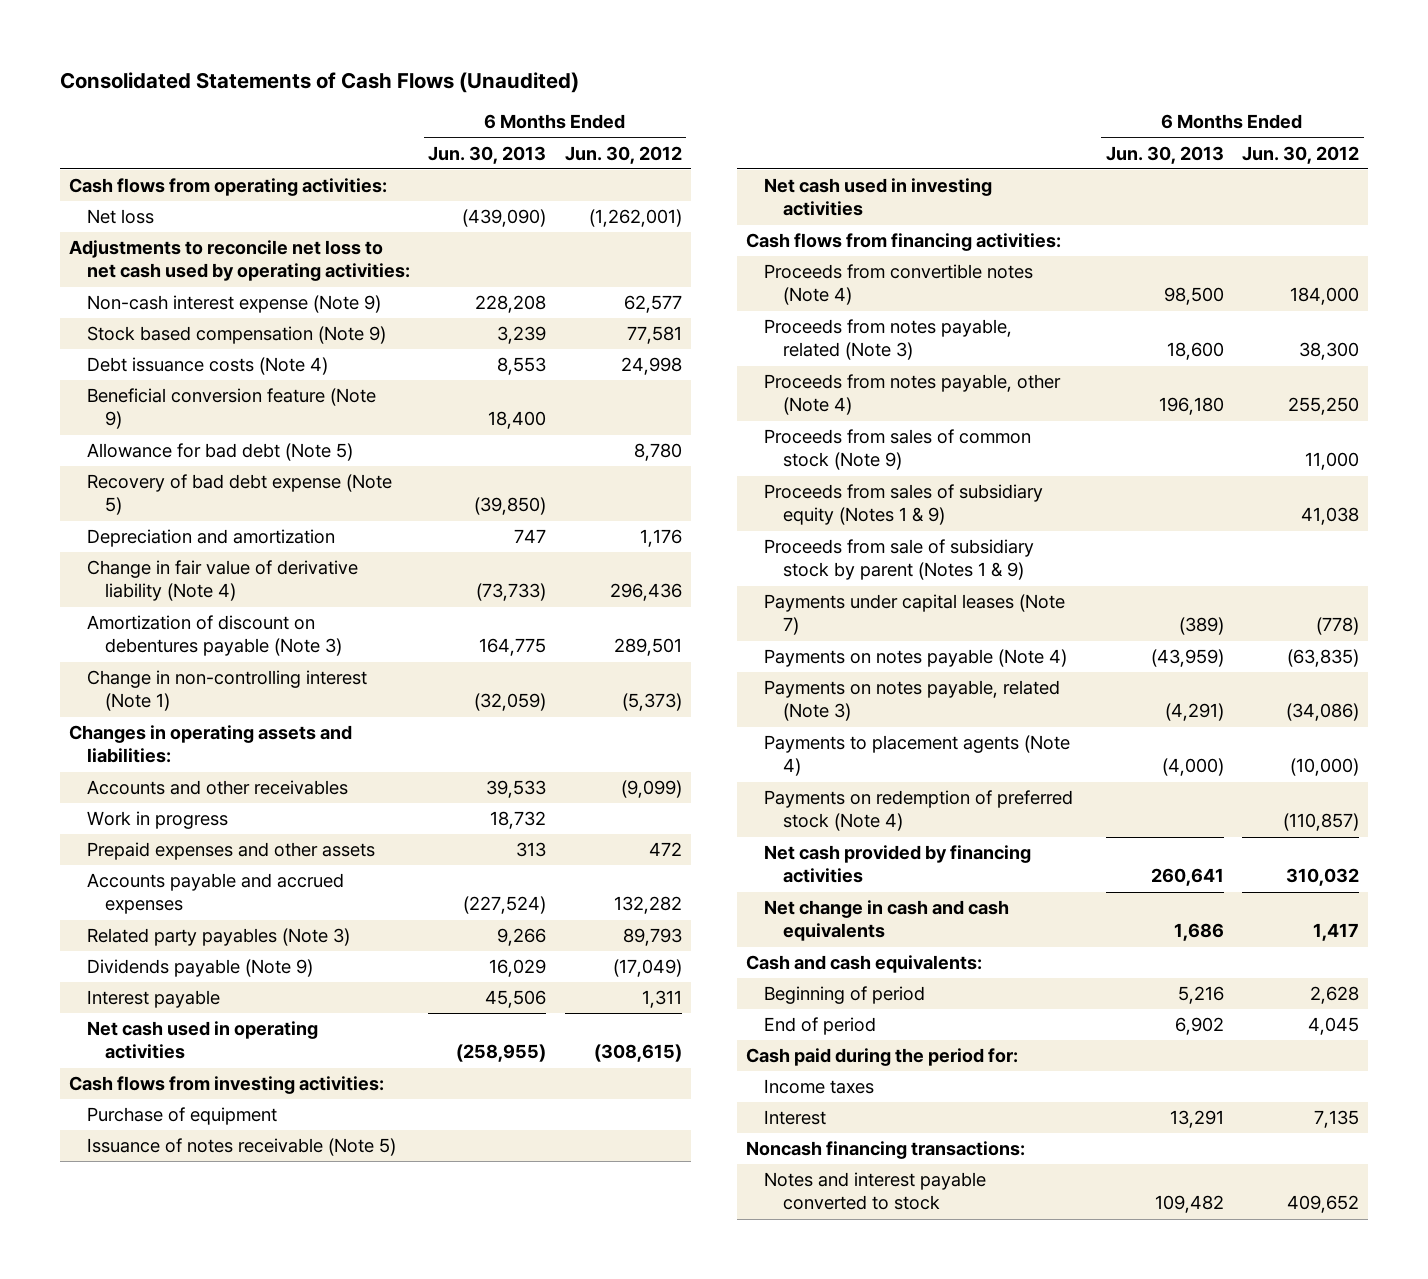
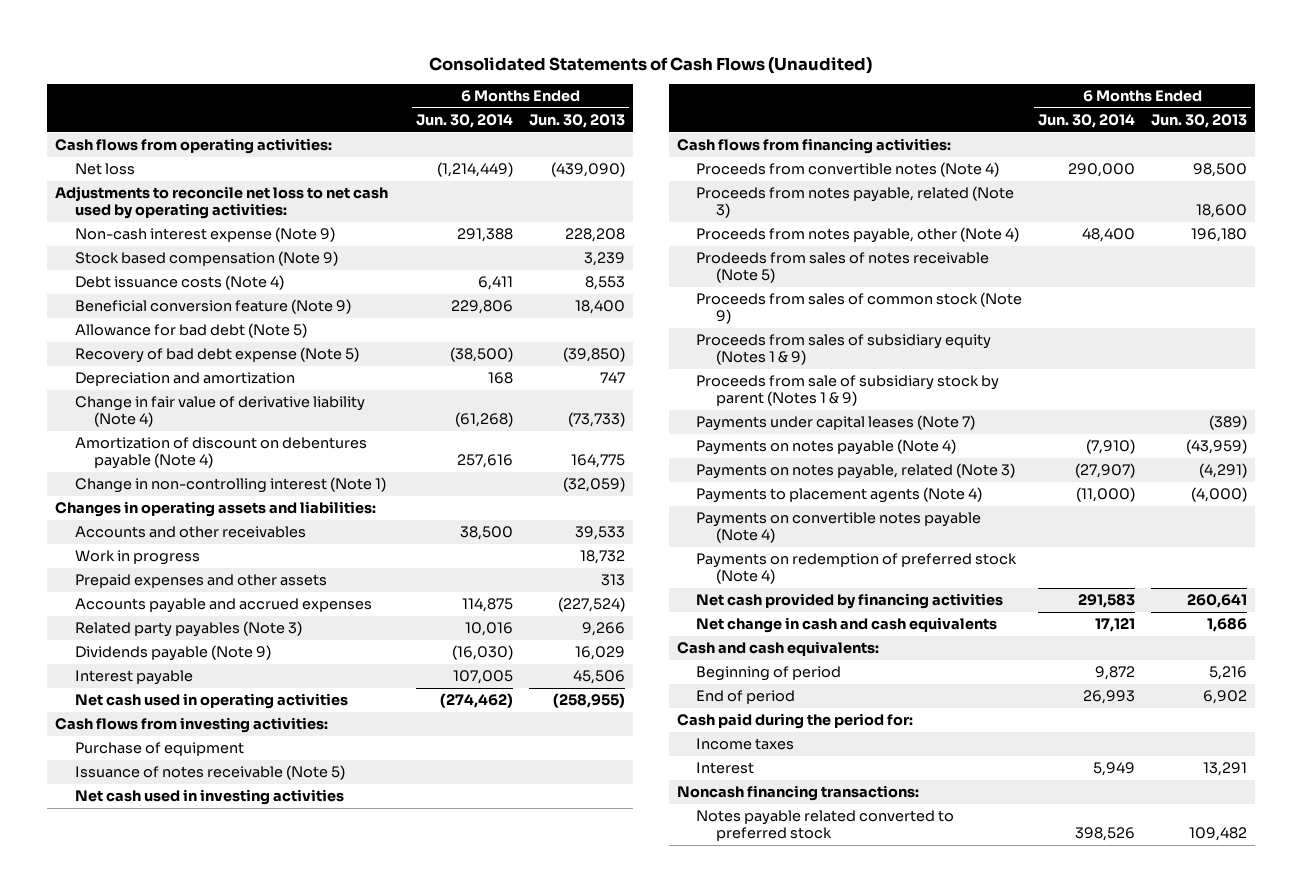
- | 6 Months Ended Jun. 30, 2013 | 6 Months Ended Jun. 30, 2012
+ | 6 Months Ended Jun. 30, 2014 | 6 Months Ended Jun. 30, 2013
- Amortization of discount on debentures payable (Note 3) | 164,775 | 289,501
+ Amortization of discount on debentures payable (Note 4) | 257,616 | 164,775
+ Prodeeds from sales of notes receivable (Note 5)
+ Payments on convertible notes payable (Note 4)
- Notes and interest payable converted to stock | 109,482 | 409,652
+ Notes payable related converted to preferred stock | 398,526 | 109,482

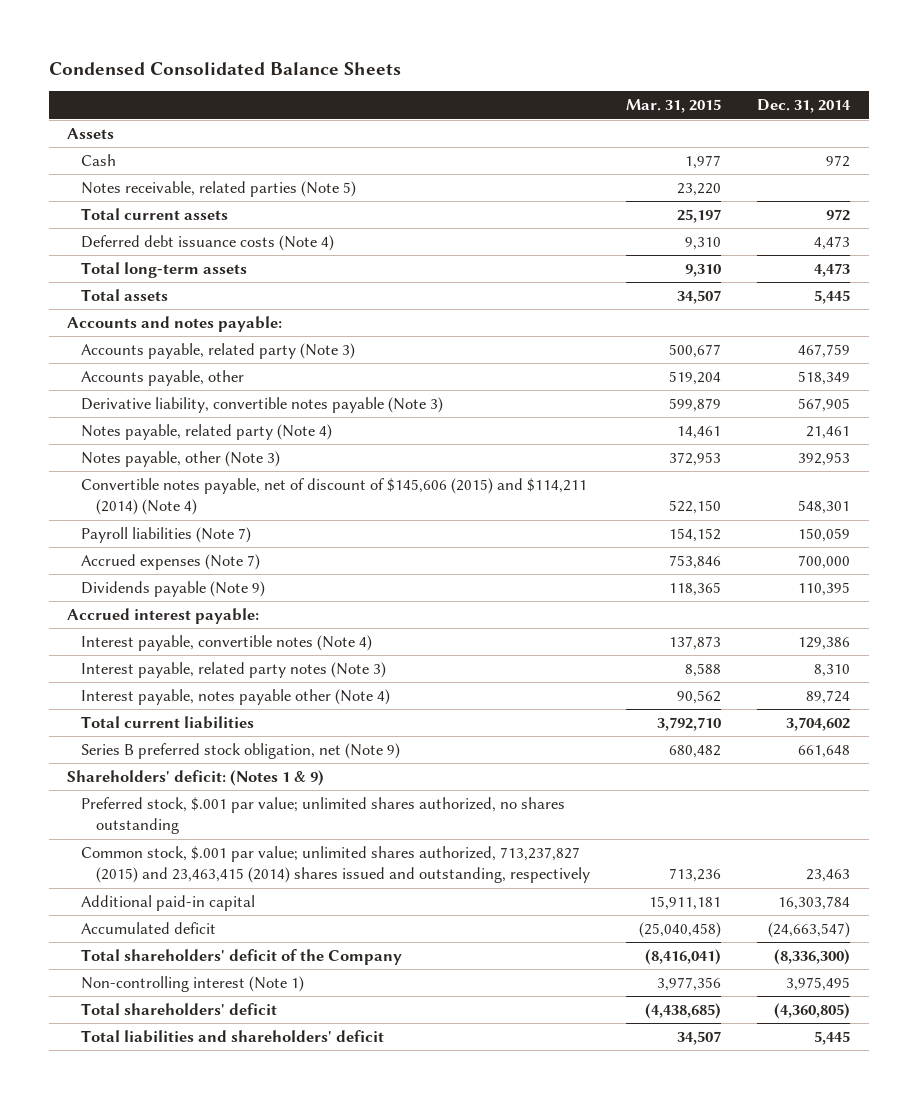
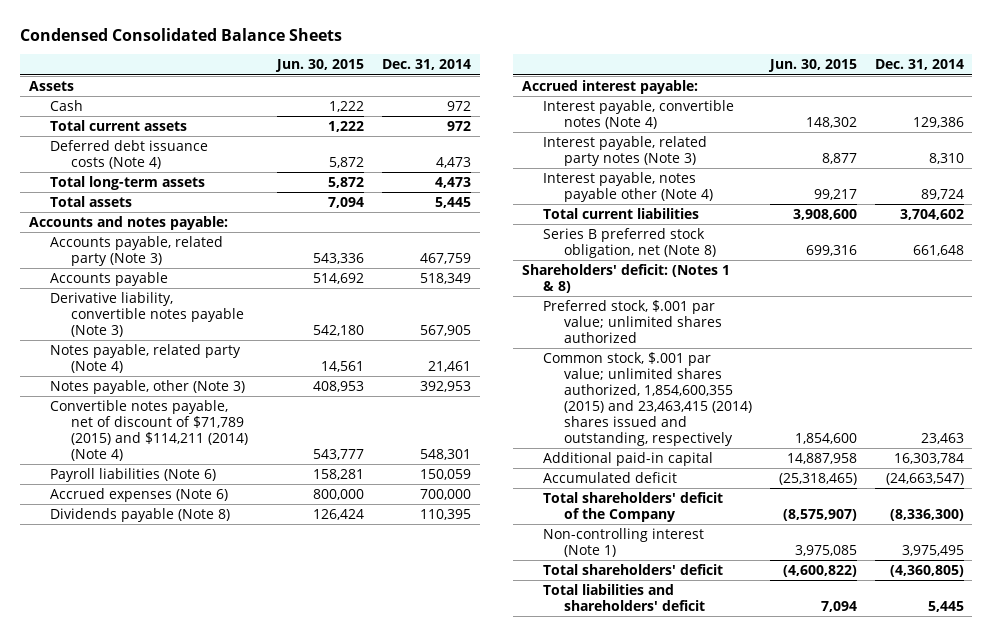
- | Mar. 31, 2015 | Dec. 31, 2014
+ | Jun. 30, 2015 | Dec. 31, 2014
- Notes receivable, related parties (Note 5) | 23,220 |
- Accounts payable, other | 519,204 | 518,349
+ Accounts payable | 514,692 | 518,349
- Convertible notes payable, net of discount of $145,606 (2015) and $114,211 (2014) (Note 4) | 522,150 | 548,301
- Payroll liabilities (Note 7) | 154,152 | 150,059
- Accrued expenses (Note 7) | 753,846 | 700,000
- Dividends payable (Note 9) | 118,365 | 110,395
+ Convertible notes payable, net of discount of $71,789 (2015) and $114,211 (2014) (Note 4) | 543,777 | 548,301
+ Payroll liabilities (Note 6) | 158,281 | 150,059
+ Accrued expenses (Note 6) | 800,000 | 700,000
+ Dividends payable (Note 8) | 126,424 | 110,395
- Series B preferred stock obligation, net (Note 9) | 680,482 | 661,648
- Shareholders' deficit: (Notes 1 & 9)
- Preferred stock, $.001 par value; unlimited shares authorized, no shares outstanding
- Common stock, $.001 par value; unlimited shares authorized, 713,237,827 (2015) and 23,463,415 (2014) shares issued and outstanding, respectively | 713,236 | 23,463
+ Series B preferred stock obligation, net (Note 8) | 699,316 | 661,648
+ Shareholders' deficit: (Notes 1 & 8)
+ Preferred stock, $.001 par value; unlimited shares authorized
+ Common stock, $.001 par value; unlimited shares authorized, 1,854,600,355 (2015) and 23,463,415 (2014) shares issued and outstanding, respectively | 1,854,600 | 23,463

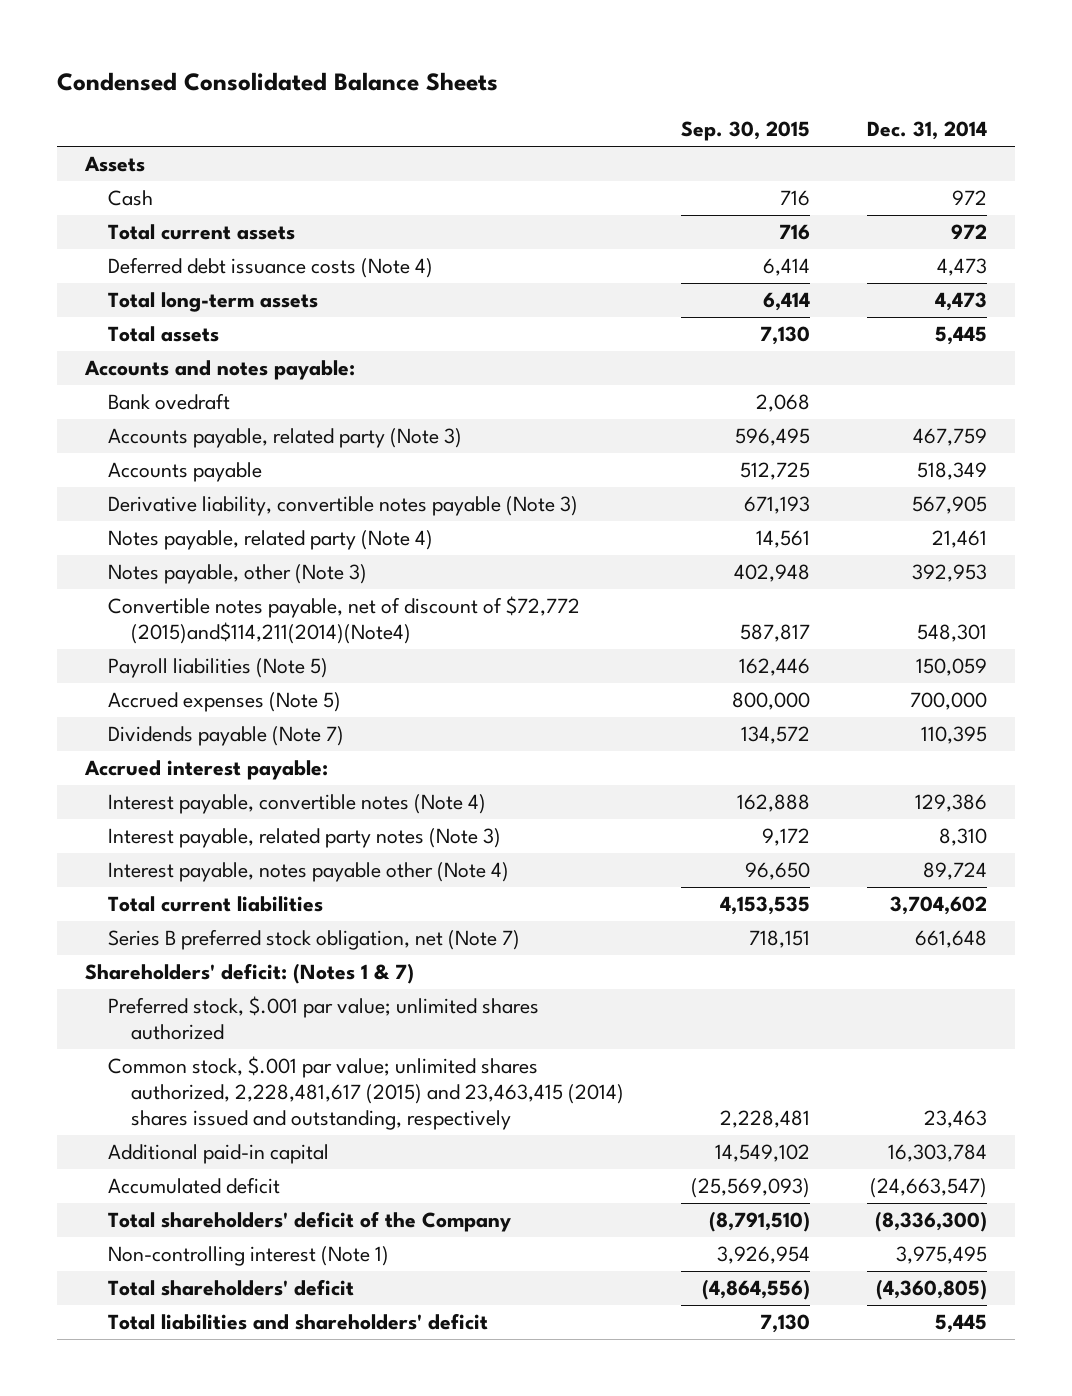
- | Jun. 30, 2015 | Dec. 31, 2014
+ | Sep. 30, 2015 | Dec. 31, 2014
+ Bank ovedraft | 2,068 |
- Convertible notes payable, net of discount of $71,789 (2015) and $114,211 (2014) (Note 4) | 543,777 | 548,301
- Payroll liabilities (Note 6) | 158,281 | 150,059
- Accrued expenses (Note 6) | 800,000 | 700,000
- Dividends payable (Note 8) | 126,424 | 110,395
+ Convertible notes payable, net of discount of $72,772 (2015)and$114,211(2014)(Note4) | 587,817 | 548,301
+ Payroll liabilities (Note 5) | 162,446 | 150,059
+ Accrued expenses (Note 5) | 800,000 | 700,000
+ Dividends payable (Note 7) | 134,572 | 110,395
- Series B preferred stock obligation, net (Note 8) | 699,316 | 661,648
- Shareholders' deficit: (Notes 1 & 8)
+ Series B preferred stock obligation, net (Note 7) | 718,151 | 661,648
+ Shareholders' deficit: (Notes 1 & 7)
- Common stock, $.001 par value; unlimited shares authorized, 1,854,600,355 (2015) and 23,463,415 (2014) shares issued and outstanding, respectively | 1,854,600 | 23,463
+ Common stock, $.001 par value; unlimited shares authorized, 2,228,481,617 (2015) and 23,463,415 (2014) shares issued and outstanding, respectively | 2,228,481 | 23,463

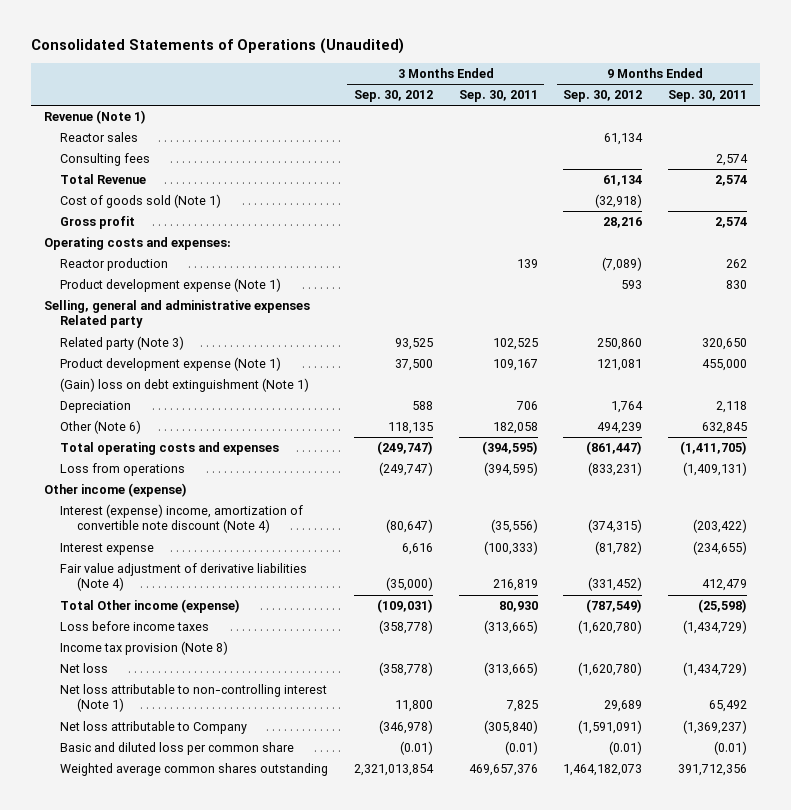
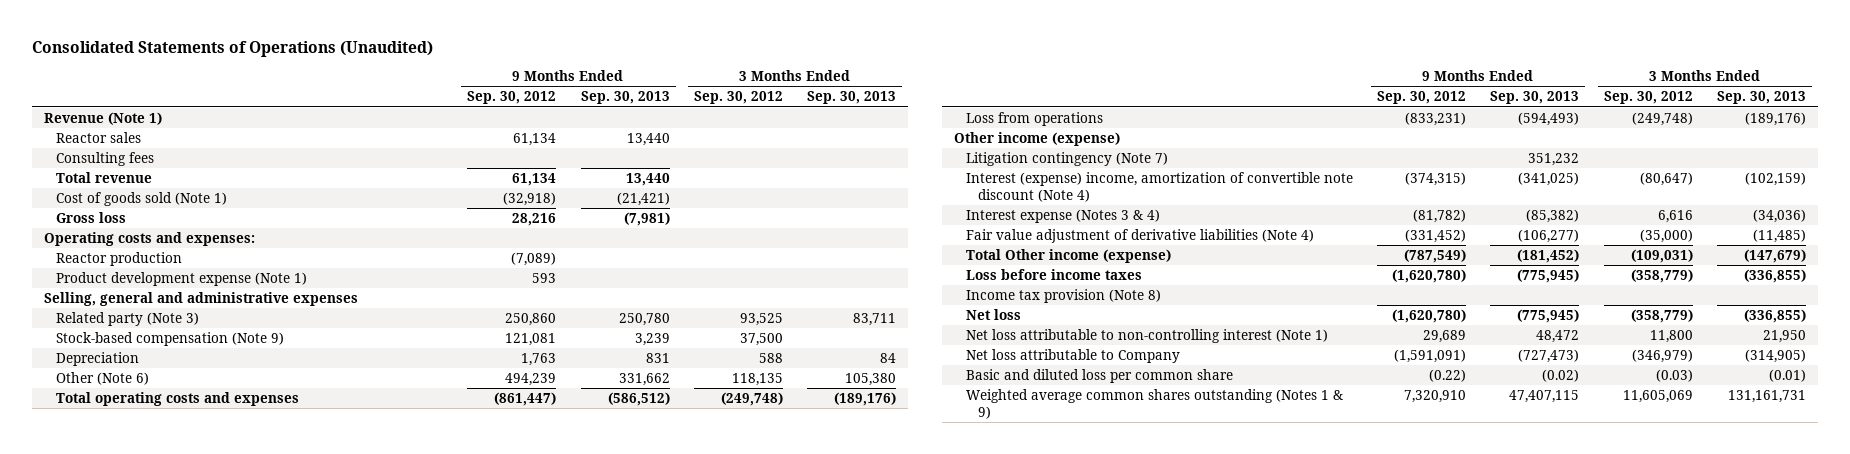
- | 3 Months Ended Sep. 30, 2012 | 3 Months Ended Sep. 30, 2011 | 9 Months Ended Sep. 30, 2012 | 9 Months Ended Sep. 30, 2011
+ | 9 Months Ended Sep. 30, 2012 | 9 Months Ended Sep. 30, 2013 | 3 Months Ended Sep. 30, 2012 | 3 Months Ended Sep. 30, 2013
- Total Revenue | | | 61,134 | 2,574
+ Total revenue | 61,134 | 13,440 | |
- Gross profit | | | 28,216 | 2,574
+ Gross loss | 28,216 | (7,981) | |
- Selling, general and administrative expenses Related party
+ Selling, general and administrative expenses
- Product development expense (Note 1) | 37,500 | 109,167 | 121,081 | 455,000
- (Gain) loss on debt extinguishment (Note 1)
- Depreciation | 588 | 706 | 1,764 | 2,118
+ Stock-based compensation (Note 9) | 121,081 | 3,239 | 37,500 |
+ Depreciation | 1,763 | 831 | 588 | 84
- Total operating costs and expenses | (249,747) | (394,595) | (861,447) | (1,411,705)
- Loss from operations | (249,747) | (394,595) | (833,231) | (1,409,131)
+ Total operating costs and expenses | (861,447) | (586,512) | (249,748) | (189,176)
+ Loss from operations | (833,231) | (594,493) | (249,748) | (189,176)
+ Litigation contingency (Note 7) | | 351,232 | |
- Interest expense | 6,616 | (100,333) | (81,782) | (234,655)
+ Interest expense (Notes 3 & 4) | (81,782) | (85,382) | 6,616 | (34,036)
- Loss before income taxes | (358,778) | (313,665) | (1,620,780) | (1,434,729)
+ Loss before income taxes | (1,620,780) | (775,945) | (358,779) | (336,855)
- Net loss | (358,778) | (313,665) | (1,620,780) | (1,434,729)
+ Net loss | (1,620,780) | (775,945) | (358,779) | (336,855)
- Net loss attributable to Company | (346,978) | (305,840) | (1,591,091) | (1,369,237)
- Basic and diluted loss per common share | (0.01) | (0.01) | (0.01) | (0.01)
- Weighted average common shares outstanding | 2,321,013,854 | 469,657,376 | 1,464,182,073 | 391,712,356
+ Net loss attributable to Company | (1,591,091) | (727,473) | (346,979) | (314,905)
+ Basic and diluted loss per common share | (0.22) | (0.02) | (0.03) | (0.01)
+ Weighted average common shares outstanding (Notes 1 & 9) | 7,320,910 | 47,407,115 | 11,605,069 | 131,161,731

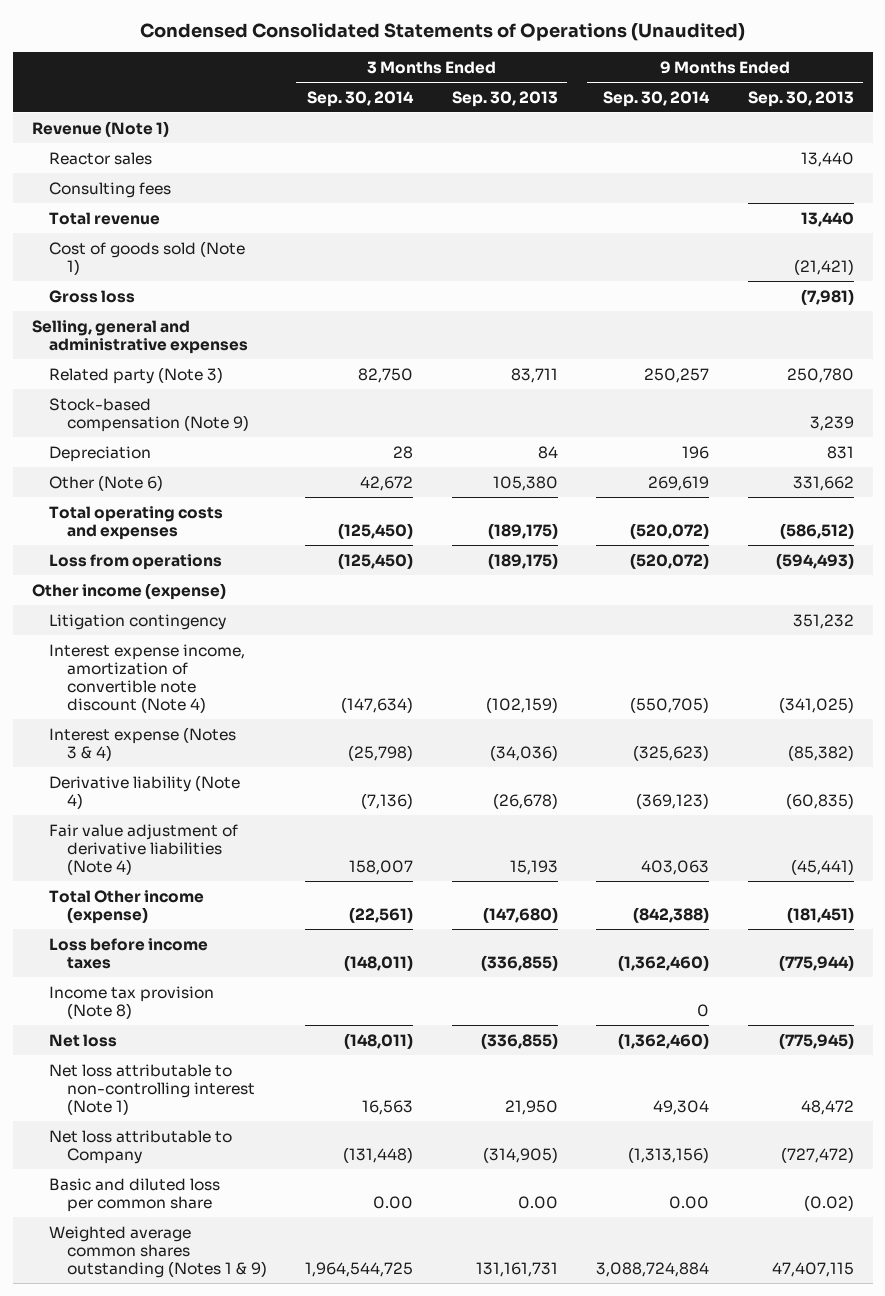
- Consolidated Statements of Operations (Unaudited)
+ Condensed Consolidated Statements of Operations (Unaudited)
- | 9 Months Ended Sep. 30, 2012 | 9 Months Ended Sep. 30, 2013 | 3 Months Ended Sep. 30, 2012 | 3 Months Ended Sep. 30, 2013
+ | 3 Months Ended Sep. 30, 2014 | 3 Months Ended Sep. 30, 2013 | 9 Months Ended Sep. 30, 2014 | 9 Months Ended Sep. 30, 2013
- Operating costs and expenses:
- Reactor production | (7,089) | | |
- Product development expense (Note 1) | 593 | | |
- Total operating costs and expenses | (861,447) | (586,512) | (249,748) | (189,176)
- Loss from operations | (833,231) | (594,493) | (249,748) | (189,176)
+ Total operating costs and expenses | (125,450) | (189,175) | (520,072) | (586,512)
+ Loss from operations | (125,450) | (189,175) | (520,072) | (594,493)
- Litigation contingency (Note 7) | | 351,232 | |
- Interest (expense) income, amortization of convertible note discount (Note 4) | (374,315) | (341,025) | (80,647) | (102,159)
+ Litigation contingency | | | | 351,232
+ Interest expense income, amortization of convertible note discount (Note 4) | (147,634) | (102,159) | (550,705) | (341,025)
- Fair value adjustment of derivative liabilities (Note 4) | (331,452) | (106,277) | (35,000) | (11,485)
- Total Other income (expense) | (787,549) | (181,452) | (109,031) | (147,679)
- Loss before income taxes | (1,620,780) | (775,945) | (358,779) | (336,855)
+ Derivative liability (Note 4) | (7,136) | (26,678) | (369,123) | (60,835)
+ Fair value adjustment of derivative liabilities (Note 4) | 158,007 | 15,193 | 403,063 | (45,441)
+ Total Other income (expense) | (22,561) | (147,680) | (842,388) | (181,451)
+ Loss before income taxes | (148,011) | (336,855) | (1,362,460) | (775,944)
- Net loss attributable to Company | (1,591,091) | (727,473) | (346,979) | (314,905)
- Basic and diluted loss per common share | (0.22) | (0.02) | (0.03) | (0.01)
+ Net loss attributable to Company | (131,448) | (314,905) | (1,313,156) | (727,472)
+ Basic and diluted loss per common share | 0.00 | 0.00 | 0.00 | (0.02)

